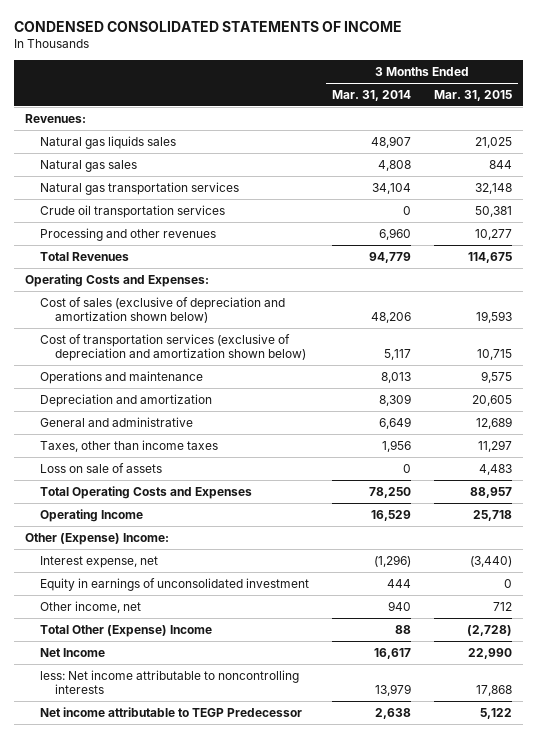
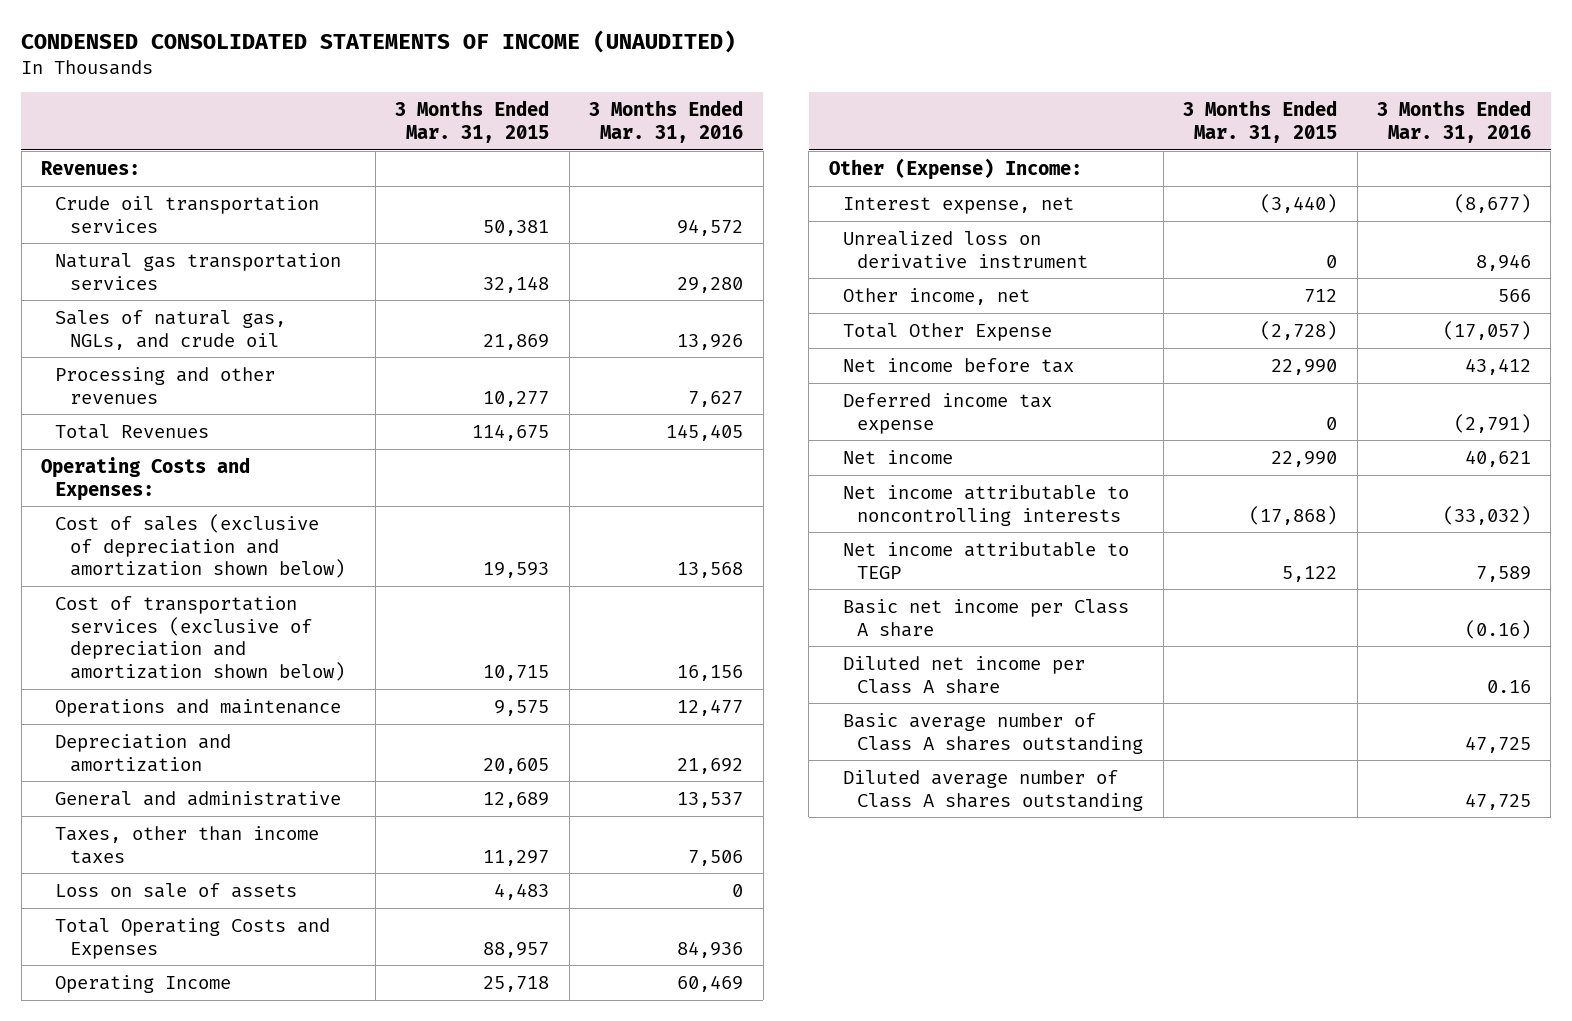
- CONDENSED CONSOLIDATED STATEMENTS OF INCOME
+ CONDENSED CONSOLIDATED STATEMENTS OF INCOME (UNAUDITED)
- | 3 Months Ended Mar. 31, 2014 | 3 Months Ended Mar. 31, 2015
+ | 3 Months Ended Mar. 31, 2015 | 3 Months Ended Mar. 31, 2016
- Natural gas liquids sales | 48,907 | 21,025
- Natural gas sales | 4,808 | 844
moved down: Natural gas transportation services | 32,148 | 29,280
+ Sales of natural gas, NGLs, and crude oil | 21,869 | 13,926
- Equity in earnings of unconsolidated investment | 444 | 0
+ Unrealized loss on derivative instrument | 0 | 8,946
- Total Other (Expense) Income | 88 | (2,728)
- Net Income | 16,617 | 22,990
- less: Net income attributable to noncontrolling interests | 13,979 | 17,868
- Net income attributable to TEGP Predecessor | 2,638 | 5,122
+ Total Other Expense | (2,728) | (17,057)
+ Net income before tax | 22,990 | 43,412
+ Deferred income tax expense | 0 | (2,791)
+ Net income | 22,990 | 40,621
+ Net income attributable to noncontrolling interests | (17,868) | (33,032)
+ Net income attributable to TEGP | 5,122 | 7,589
+ Basic net income per Class A share | | (0.16)
+ Diluted net income per Class A share | | 0.16
+ Basic average number of Class A shares outstanding | | 47,725
+ Diluted average number of Class A shares outstanding | | 47,725

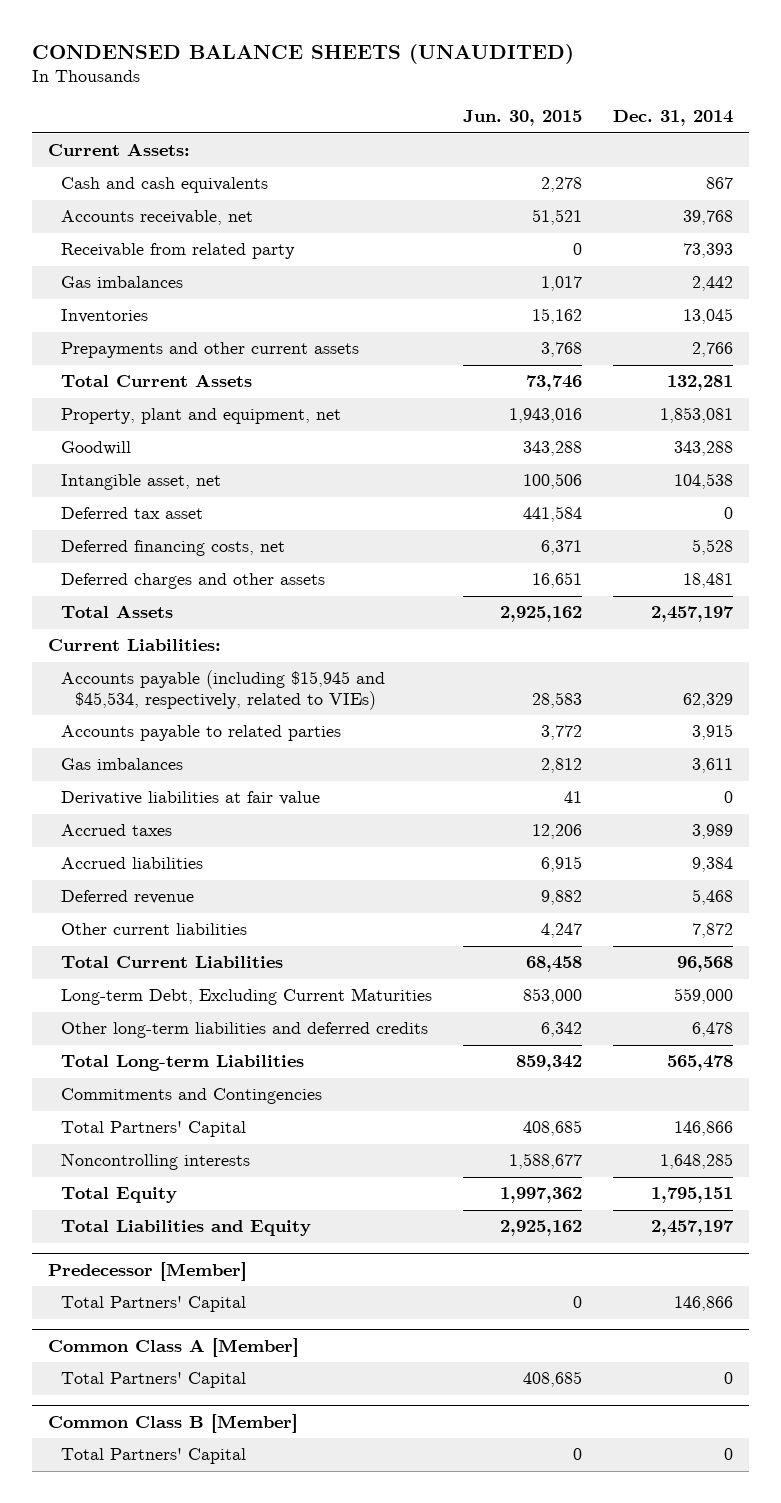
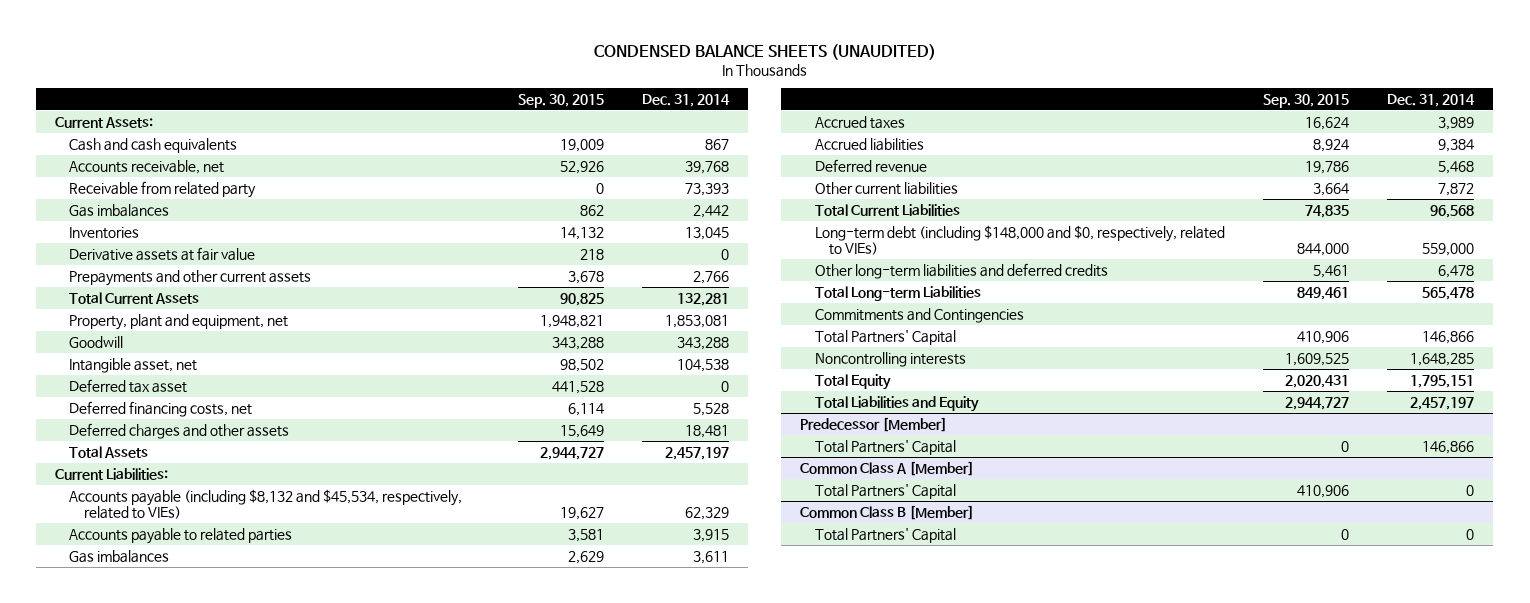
- | Jun. 30, 2015 | Dec. 31, 2014
+ | Sep. 30, 2015 | Dec. 31, 2014
+ Derivative assets at fair value | 218 | 0
- Accounts payable (including $15,945 and $45,534, respectively, related to VIEs) | 28,583 | 62,329
+ Accounts payable (including $8,132 and $45,534, respectively, related to VIEs) | 19,627 | 62,329
- Derivative liabilities at fair value | 41 | 0
- Long-term Debt, Excluding Current Maturities | 853,000 | 559,000
+ Long-term debt (including $148,000 and $0, respectively, related to VIEs) | 844,000 | 559,000

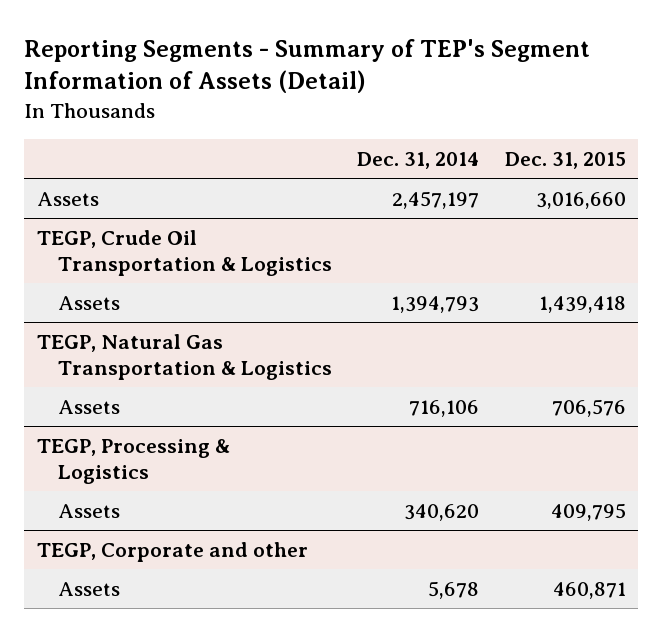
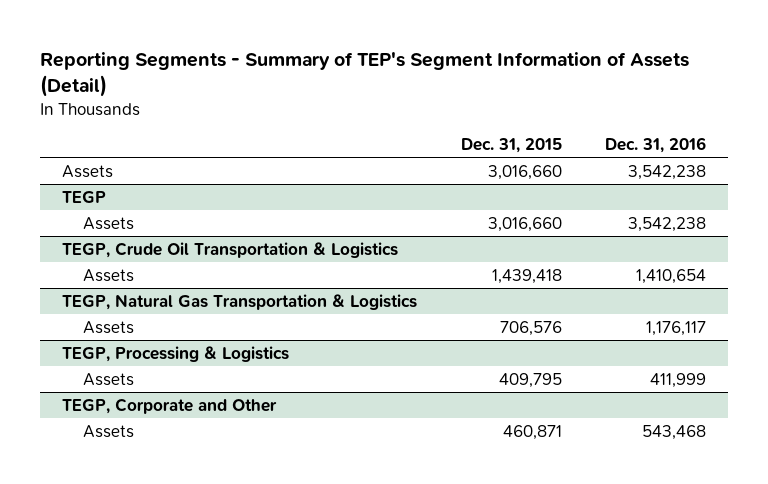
- | Dec. 31, 2014 | Dec. 31, 2015
+ | Dec. 31, 2015 | Dec. 31, 2016
+ TEGP
+ Assets | 3,016,660 | 3,542,238
- TEGP, Corporate and other
+ TEGP, Corporate and Other

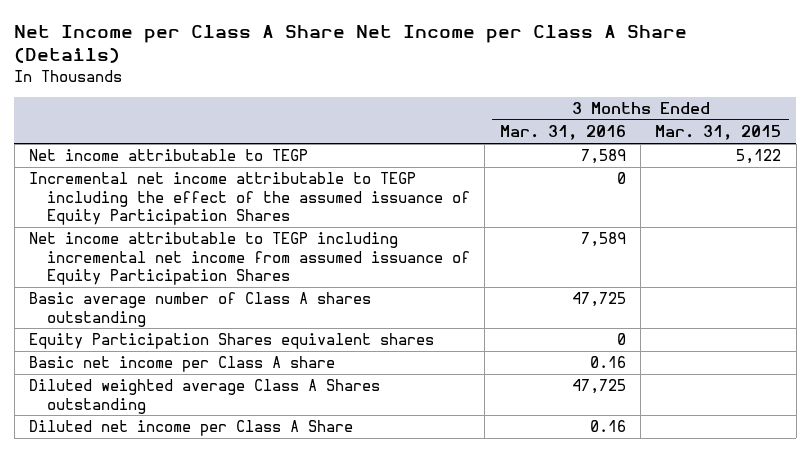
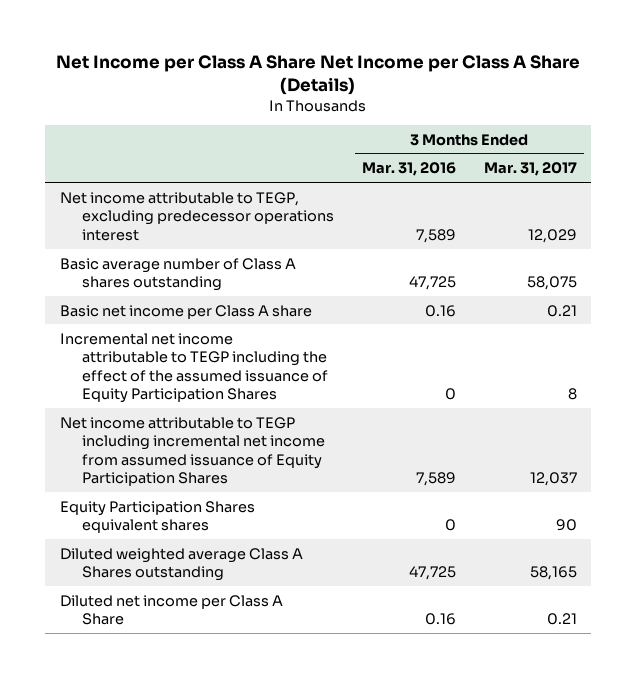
- | 3 Months Ended Mar. 31, 2016 | 3 Months Ended Mar. 31, 2015
+ | 3 Months Ended Mar. 31, 2016 | 3 Months Ended Mar. 31, 2017
- Net income attributable to TEGP | 7,589 | 5,122
+ Net income attributable to TEGP, excluding predecessor operations interest | 7,589 | 12,029
moved up: Basic average number of Class A shares outstanding | 47,725 | 58,075
moved up: Basic net income per Class A share | 0.16 | 0.21

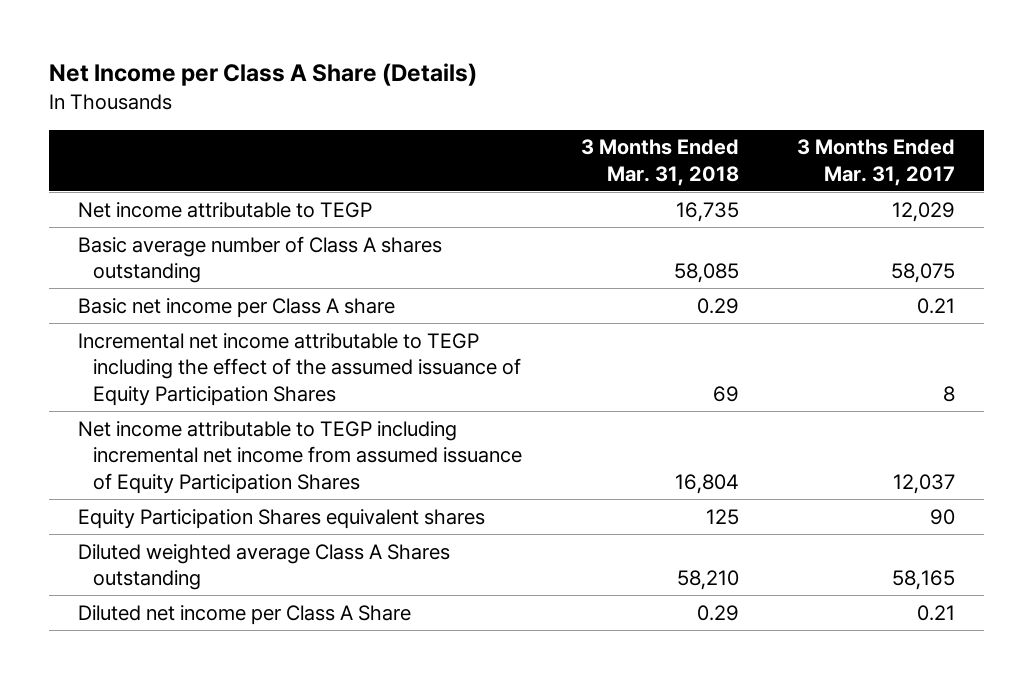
- Net Income per Class A Share Net Income per Class A Share (Details)
+ Net Income per Class A Share (Details)
- | 3 Months Ended Mar. 31, 2016 | 3 Months Ended Mar. 31, 2017
+ | 3 Months Ended Mar. 31, 2018 | 3 Months Ended Mar. 31, 2017
- Net income attributable to TEGP, excluding predecessor operations interest | 7,589 | 12,029
+ Net income attributable to TEGP | 16,735 | 12,029

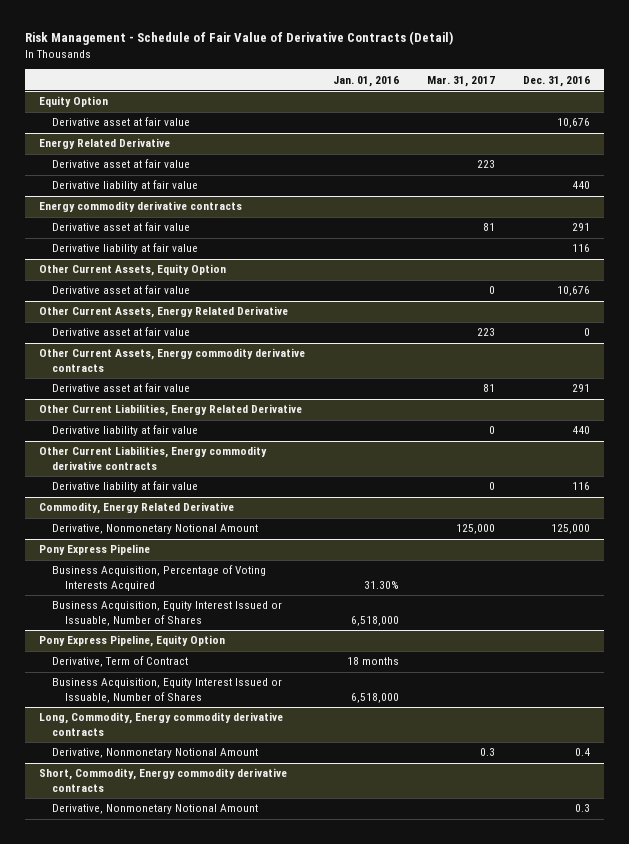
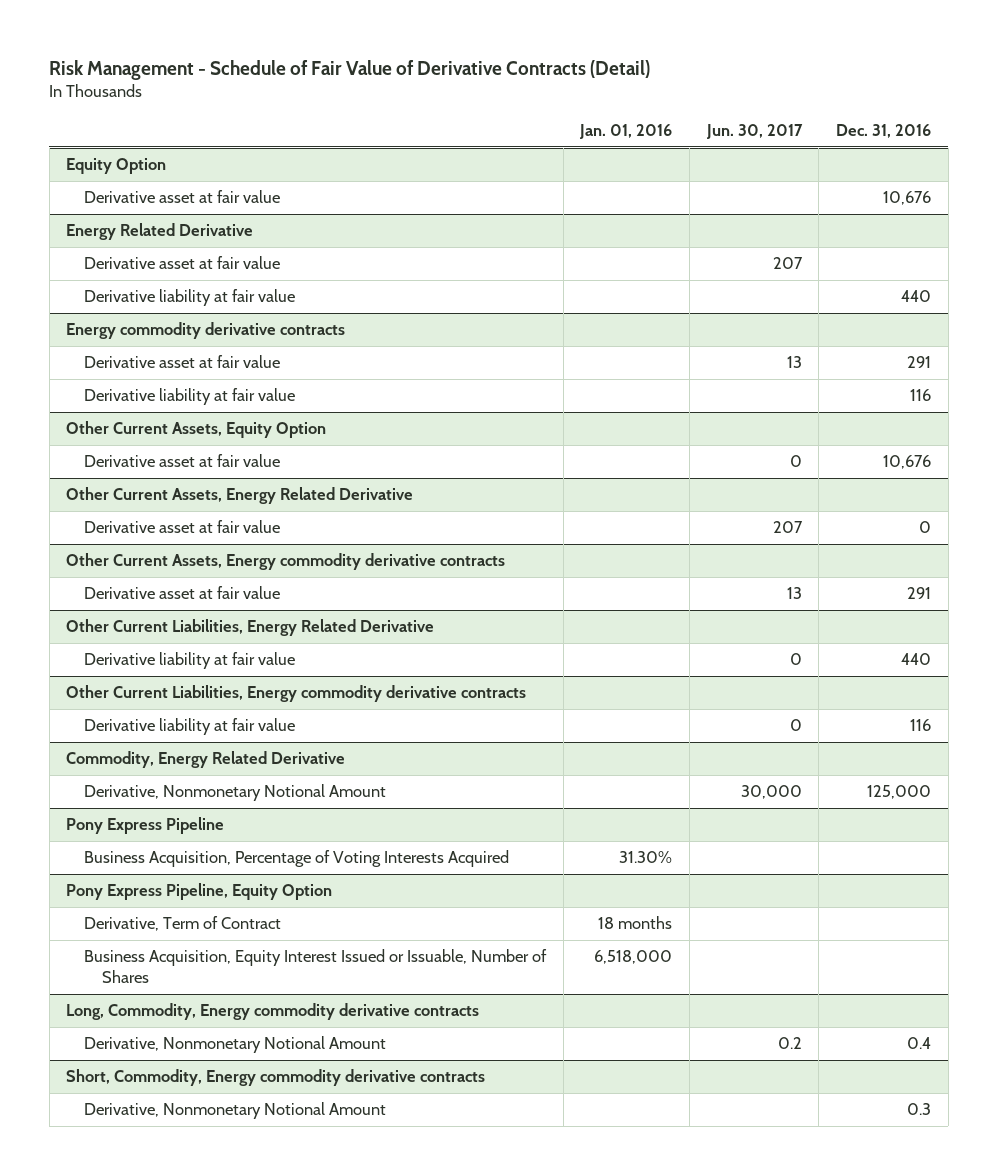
- | Jan. 01, 2016 | Mar. 31, 2017 | Dec. 31, 2016
+ | Jan. 01, 2016 | Jun. 30, 2017 | Dec. 31, 2016
@ Pony Express Pipeline
- Business Acquisition, Equity Interest Issued or Issuable, Number of Shares | 6,518,000 | |

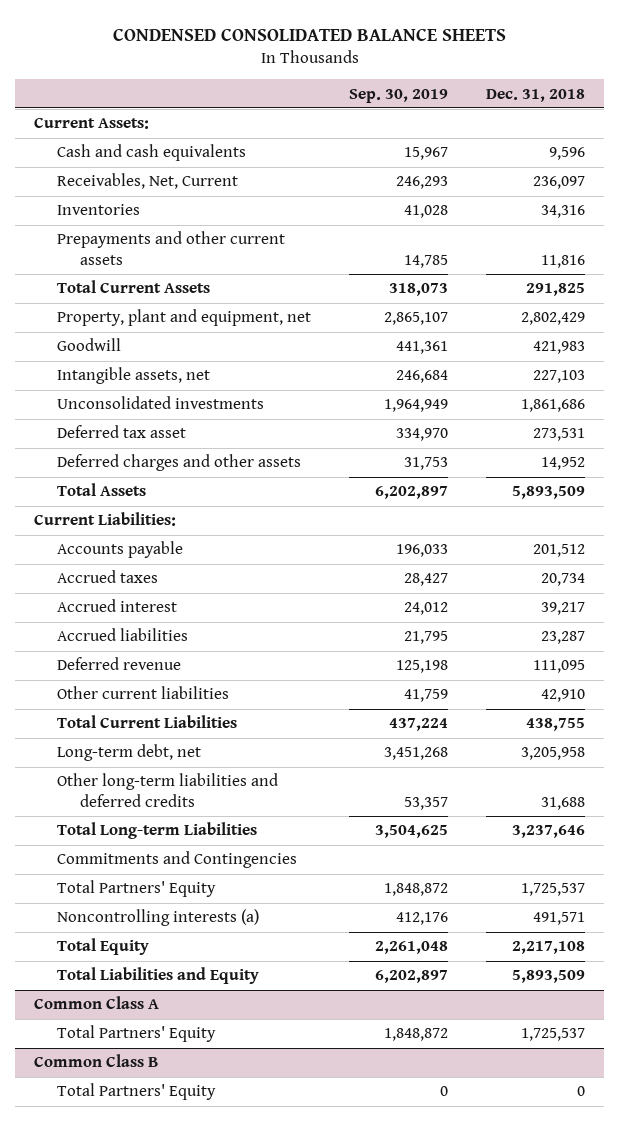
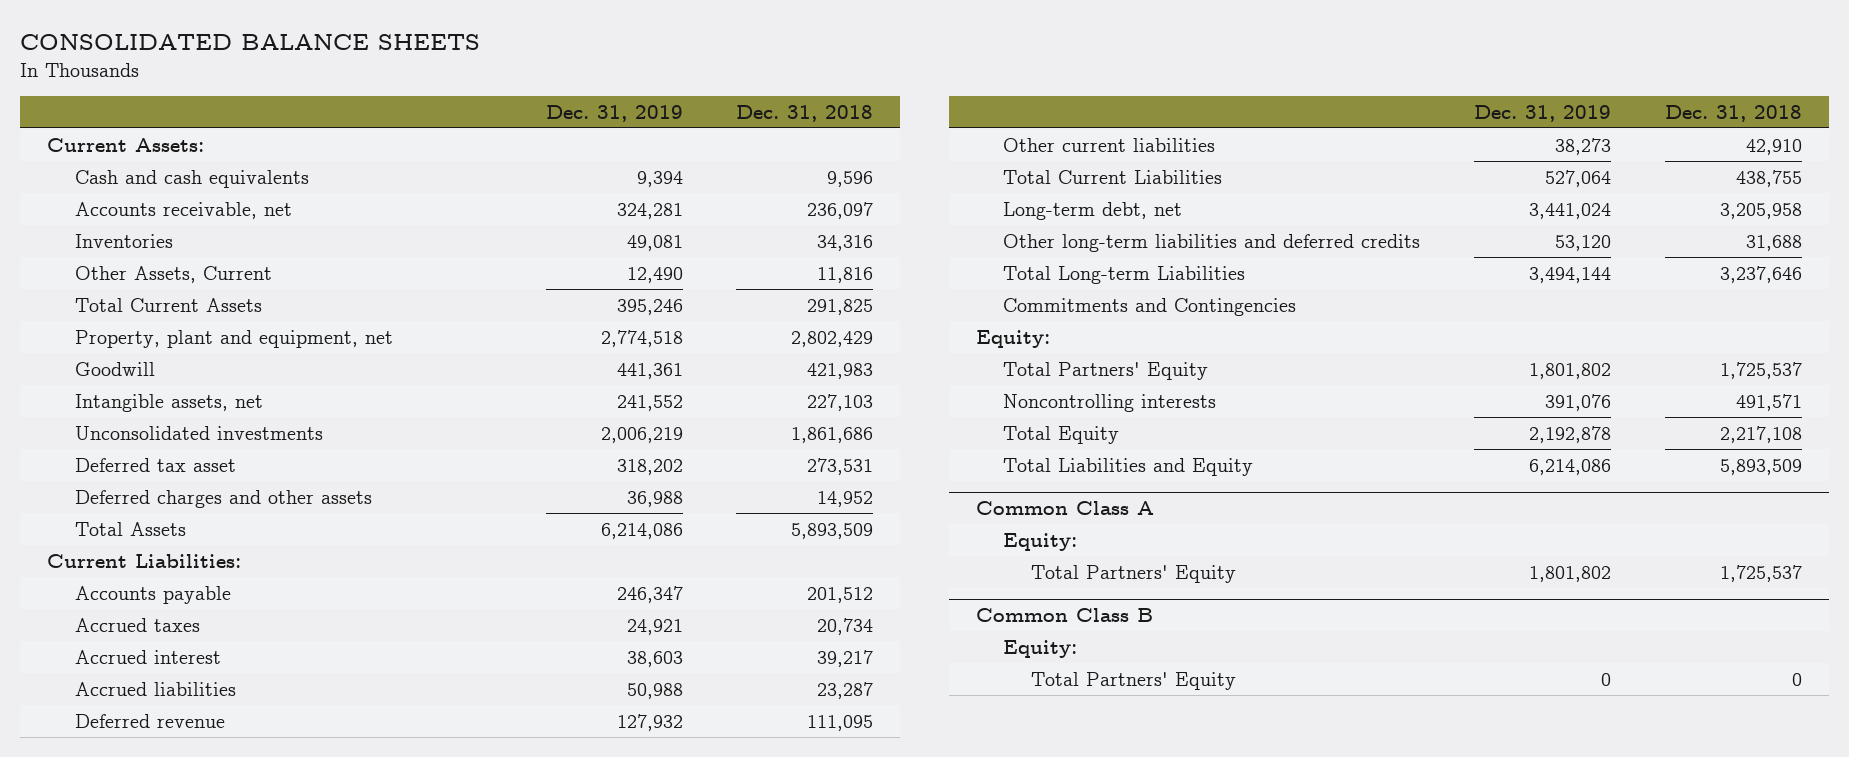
- CONDENSED CONSOLIDATED BALANCE SHEETS
+ CONSOLIDATED BALANCE SHEETS
- | Sep. 30, 2019 | Dec. 31, 2018
+ | Dec. 31, 2019 | Dec. 31, 2018
- Receivables, Net, Current | 246,293 | 236,097
+ Accounts receivable, net | 324,281 | 236,097
- Prepayments and other current assets | 14,785 | 11,816
+ Other Assets, Current | 12,490 | 11,816
+ Equity:
- Noncontrolling interests (a) | 412,176 | 491,571
+ Noncontrolling interests | 391,076 | 491,571
@ Common Class A
+ Equity:
@ Common Class B
+ Equity:

